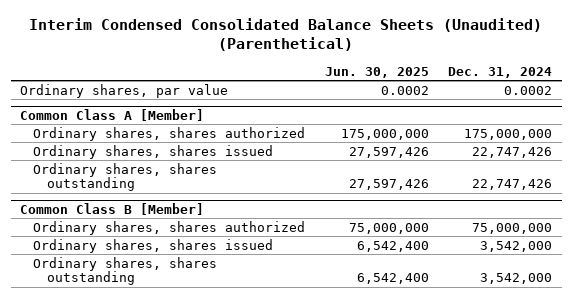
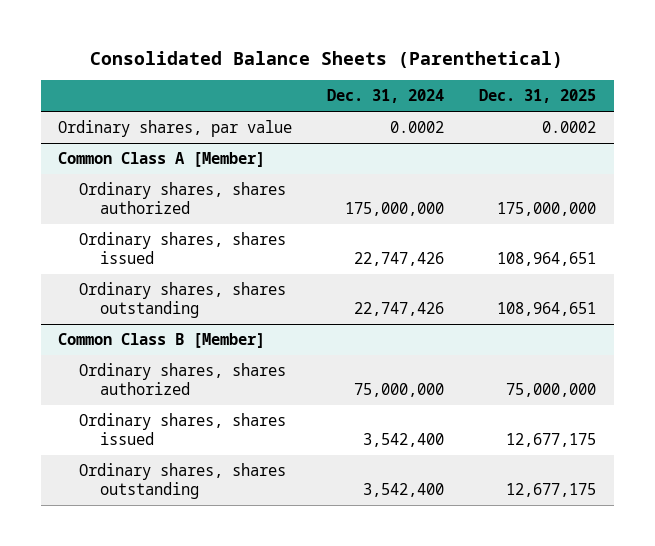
- Interim Condensed Consolidated Balance Sheets (Unaudited) (Parenthetical)
+ Consolidated Balance Sheets (Parenthetical)
- | Jun. 30, 2025 | Dec. 31, 2024
+ | Dec. 31, 2024 | Dec. 31, 2025
@ Common Class B [Member]
- Ordinary shares, shares issued | 6,542,400 | 3,542,000
- Ordinary shares, shares outstanding | 6,542,400 | 3,542,000
+ Ordinary shares, shares issued | 3,542,400 | 12,677,175
+ Ordinary shares, shares outstanding | 3,542,400 | 12,677,175

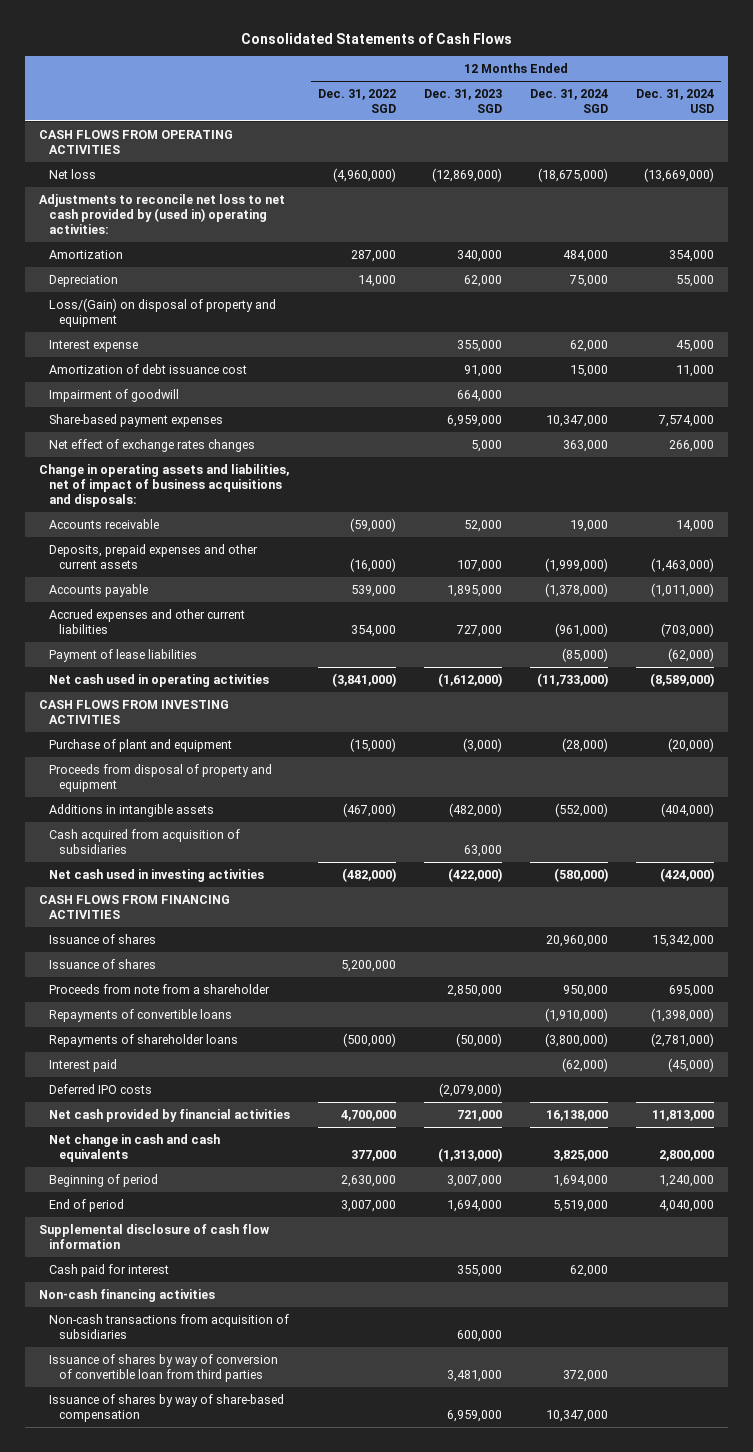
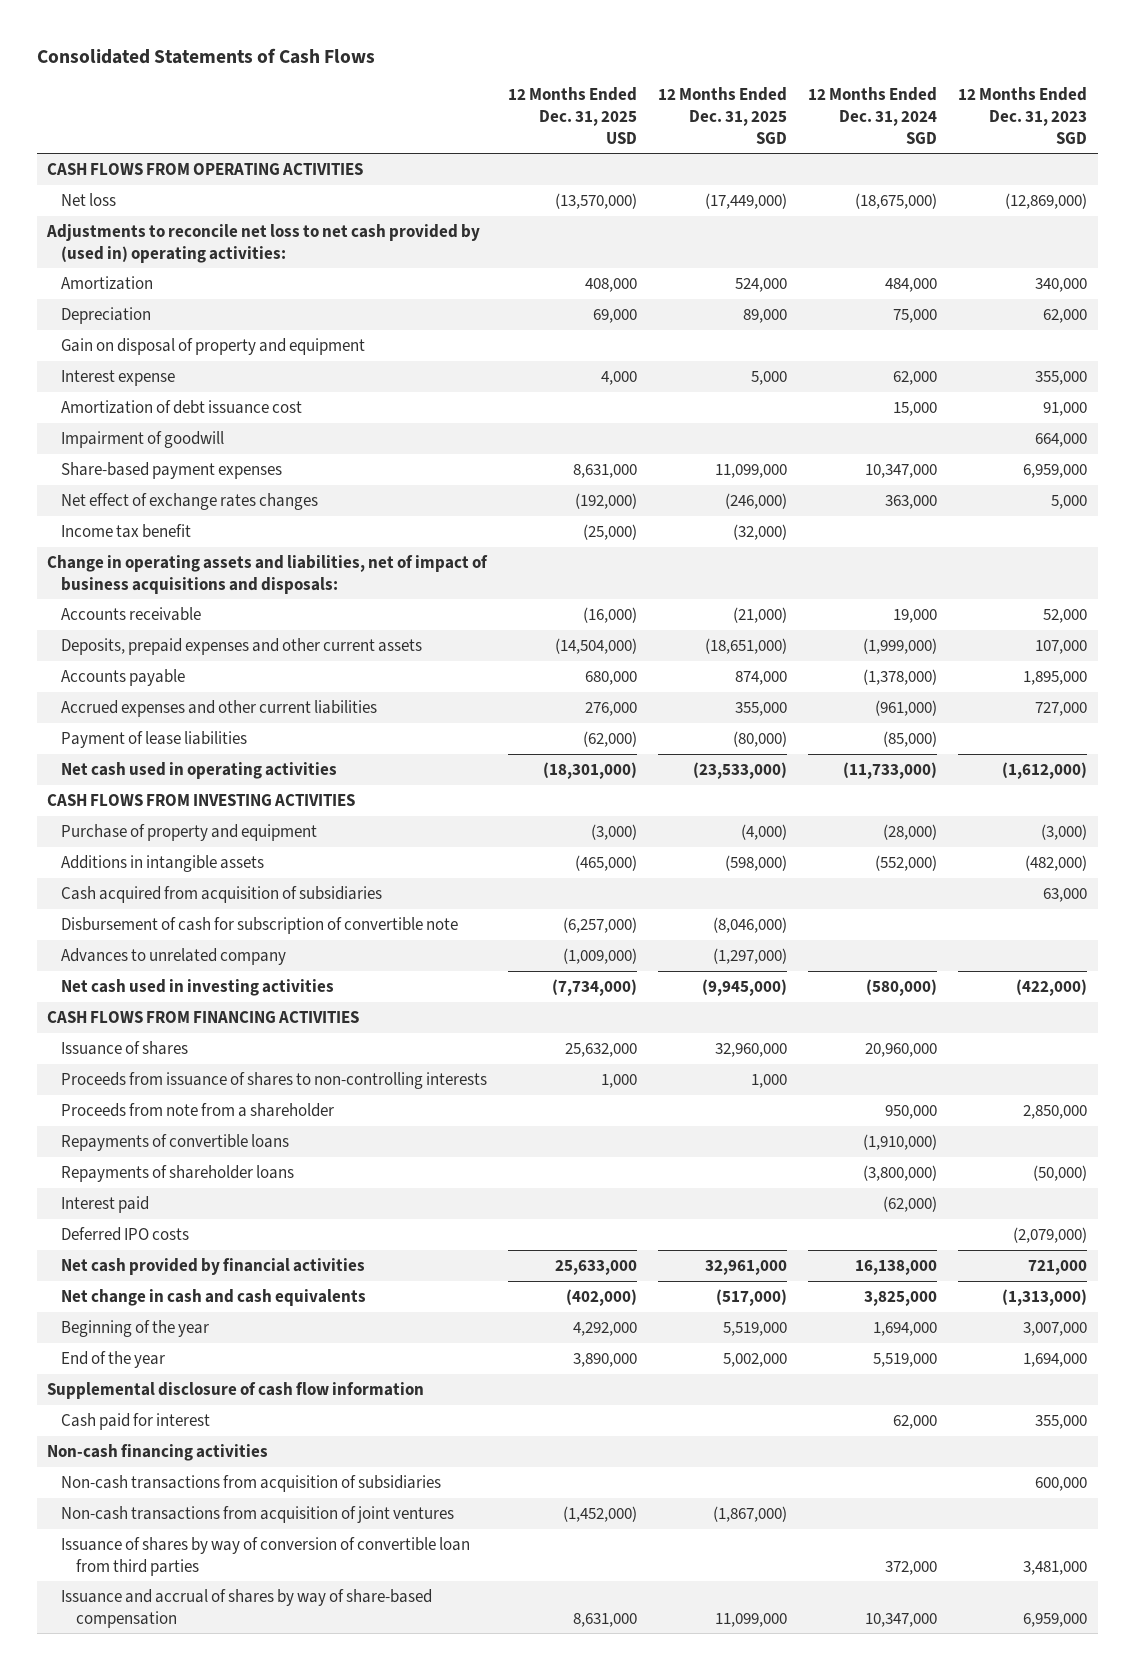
- | 12 Months Ended Dec. 31, 2022 SGD | 12 Months Ended Dec. 31, 2023 SGD | 12 Months Ended Dec. 31, 2024 SGD | 12 Months Ended Dec. 31, 2024 USD
+ | 12 Months Ended Dec. 31, 2025 USD | 12 Months Ended Dec. 31, 2025 SGD | 12 Months Ended Dec. 31, 2024 SGD | 12 Months Ended Dec. 31, 2023 SGD
- Loss/(Gain) on disposal of property and equipment
+ Gain on disposal of property and equipment
+ Income tax benefit | (25,000) | (32,000) | |
- Purchase of plant and equipment | (15,000) | (3,000) | (28,000) | (20,000)
- Proceeds from disposal of property and equipment
+ Purchase of property and equipment | (3,000) | (4,000) | (28,000) | (3,000)
+ Disbursement of cash for subscription of convertible note | (6,257,000) | (8,046,000) | |
+ Advances to unrelated company | (1,009,000) | (1,297,000) | |
- Issuance of shares | 5,200,000 | | |
+ Proceeds from issuance of shares to non-controlling interests | 1,000 | 1,000 | |
- Beginning of period | 2,630,000 | 3,007,000 | 1,694,000 | 1,240,000
- End of period | 3,007,000 | 1,694,000 | 5,519,000 | 4,040,000
+ Beginning of the year | 4,292,000 | 5,519,000 | 1,694,000 | 3,007,000
+ End of the year | 3,890,000 | 5,002,000 | 5,519,000 | 1,694,000
+ Non-cash transactions from acquisition of joint ventures | (1,452,000) | (1,867,000) | |
- Issuance of shares by way of share-based compensation | | 6,959,000 | 10,347,000 |
+ Issuance and accrual of shares by way of share-based compensation | 8,631,000 | 11,099,000 | 10,347,000 | 6,959,000

